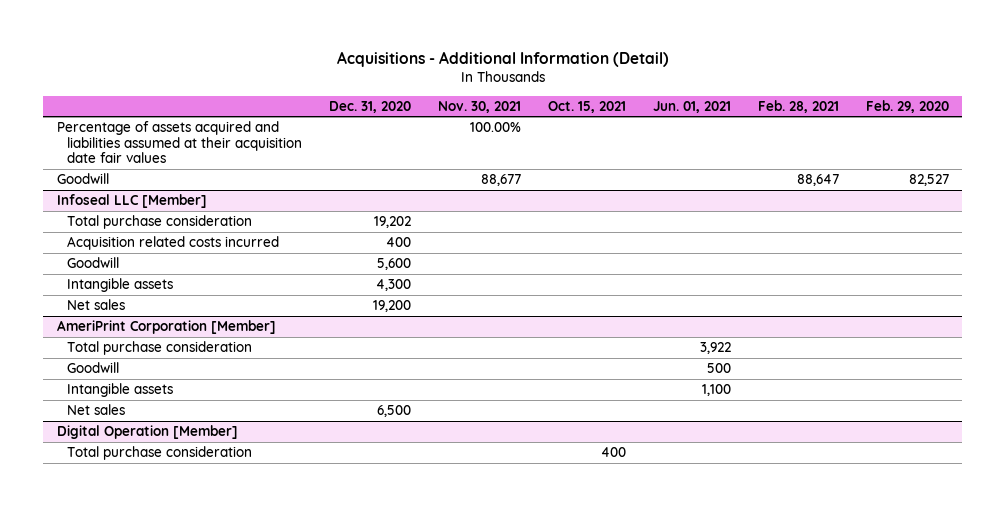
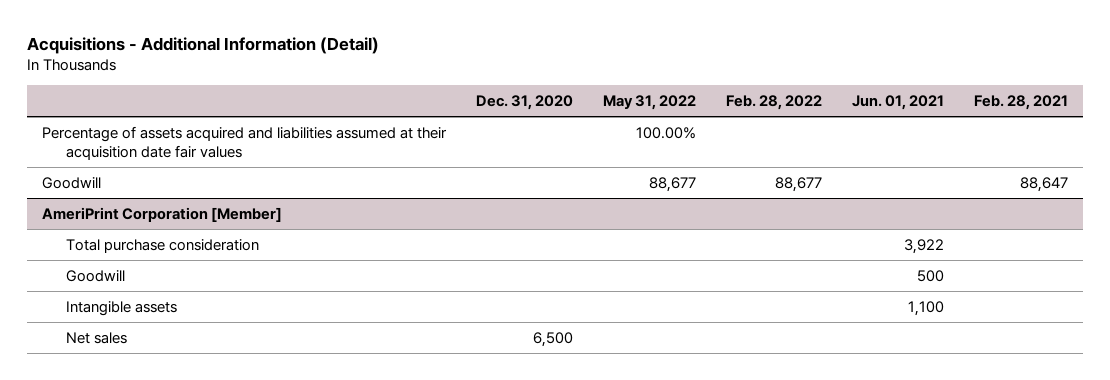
- | Dec. 31, 2020 | Nov. 30, 2021 | Oct. 15, 2021 | Jun. 01, 2021 | Feb. 28, 2021 | Feb. 29, 2020
+ | Dec. 31, 2020 | May 31, 2022 | Feb. 28, 2022 | Jun. 01, 2021 | Feb. 28, 2021
- Infoseal LLC [Member]
- Total purchase consideration | 19,202 | | | | |
- Acquisition related costs incurred | 400 | | | | |
- Goodwill | 5,600 | | | | |
- Intangible assets | 4,300 | | | | |
- Net sales | 19,200 | | | | |
- Digital Operation [Member]
- Total purchase consideration | | | 400 | | |

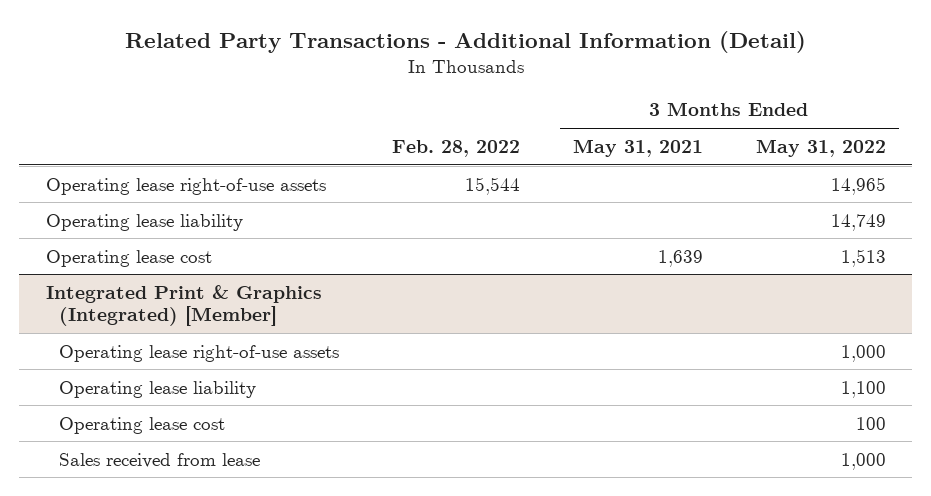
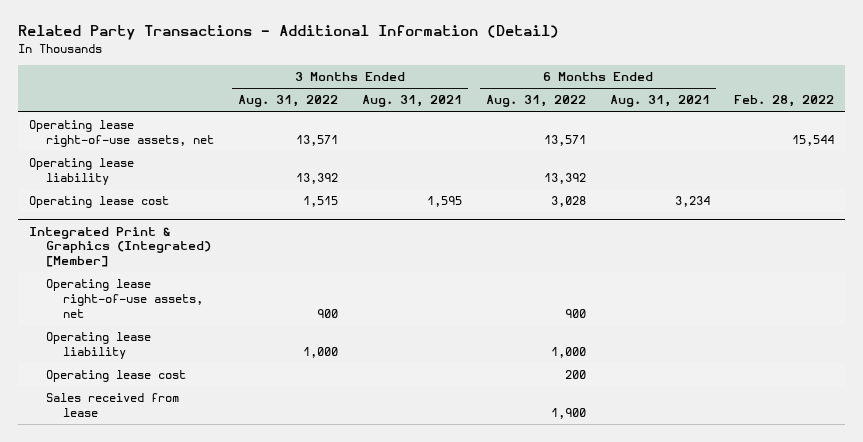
- | Feb. 28, 2022 | 3 Months Ended May 31, 2021 | 3 Months Ended May 31, 2022
+ | 3 Months Ended Aug. 31, 2022 | 3 Months Ended Aug. 31, 2021 | 6 Months Ended Aug. 31, 2022 | 6 Months Ended Aug. 31, 2021 | Feb. 28, 2022
- Operating lease right-of-use assets | 15,544 | | 14,965
+ Operating lease right-of-use assets, net | 13,571 | | 13,571 | | 15,544
@ Integrated Print & Graphics (Integrated) [Member]
- Operating lease right-of-use assets | | | 1,000
+ Operating lease right-of-use assets, net | 900 | | 900 | |

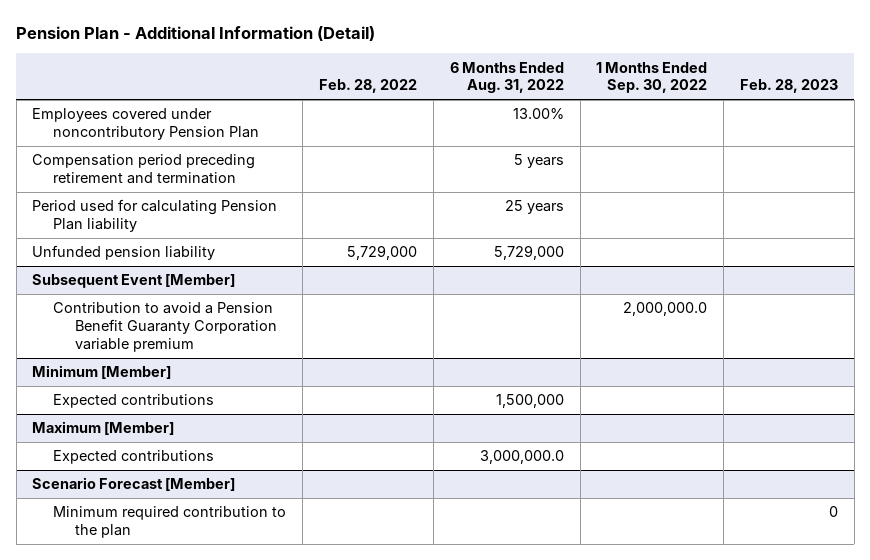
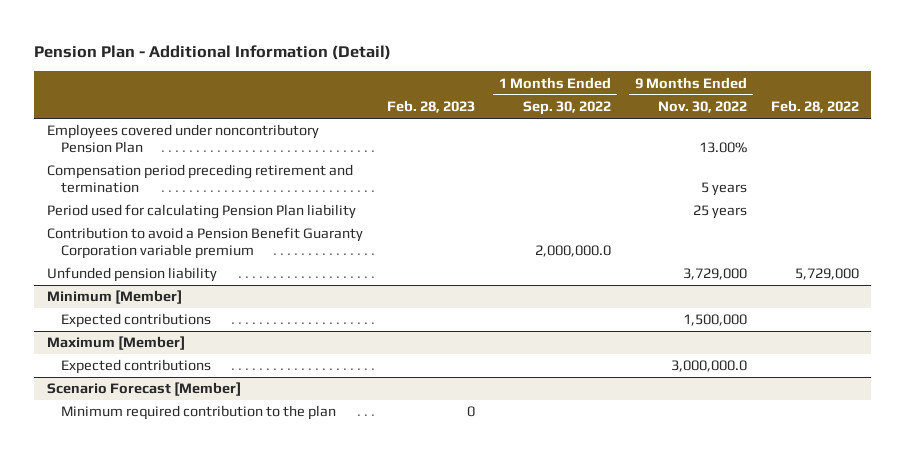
- | Feb. 28, 2022 | 6 Months Ended Aug. 31, 2022 | 1 Months Ended Sep. 30, 2022 | Feb. 28, 2023
+ | Feb. 28, 2023 | 1 Months Ended Sep. 30, 2022 | 9 Months Ended Nov. 30, 2022 | Feb. 28, 2022
+ Contribution to avoid a Pension Benefit Guaranty Corporation variable premium | | 2,000,000.0 | |
- Subsequent Event [Member]
- Contribution to avoid a Pension Benefit Guaranty Corporation variable premium | | | 2,000,000.0 |

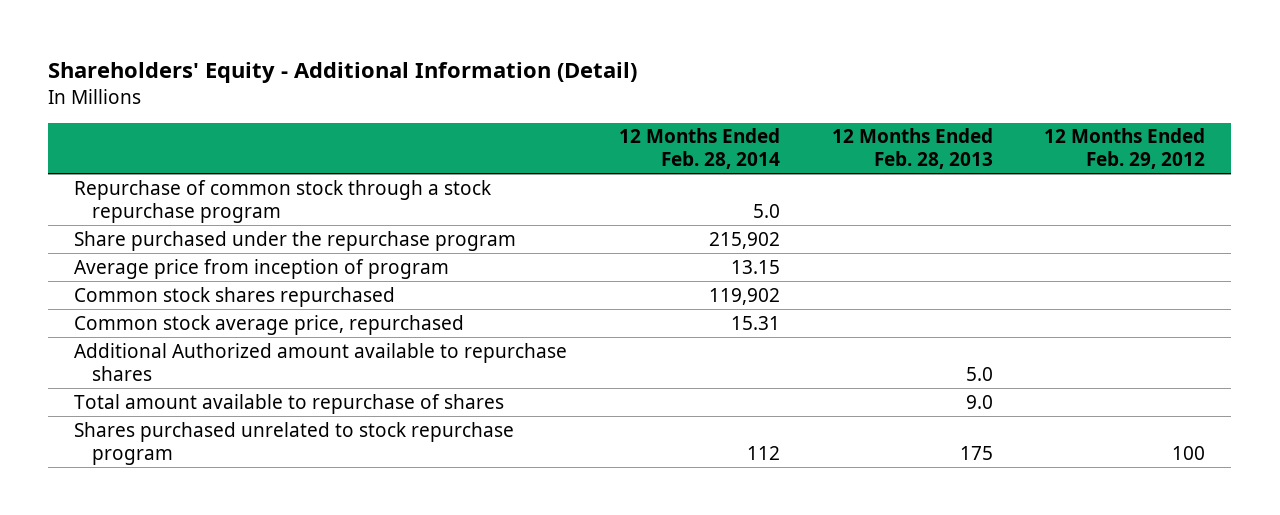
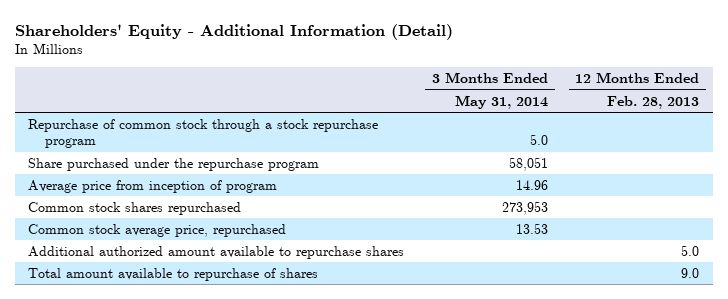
- | 12 Months Ended Feb. 28, 2014 | 12 Months Ended Feb. 28, 2013 | 12 Months Ended Feb. 29, 2012
+ | 3 Months Ended May 31, 2014 | 12 Months Ended Feb. 28, 2013
- Additional Authorized amount available to repurchase shares | | 5.0 |
+ Additional authorized amount available to repurchase shares | | 5.0
- Shares purchased unrelated to stock repurchase program | 112 | 175 | 100

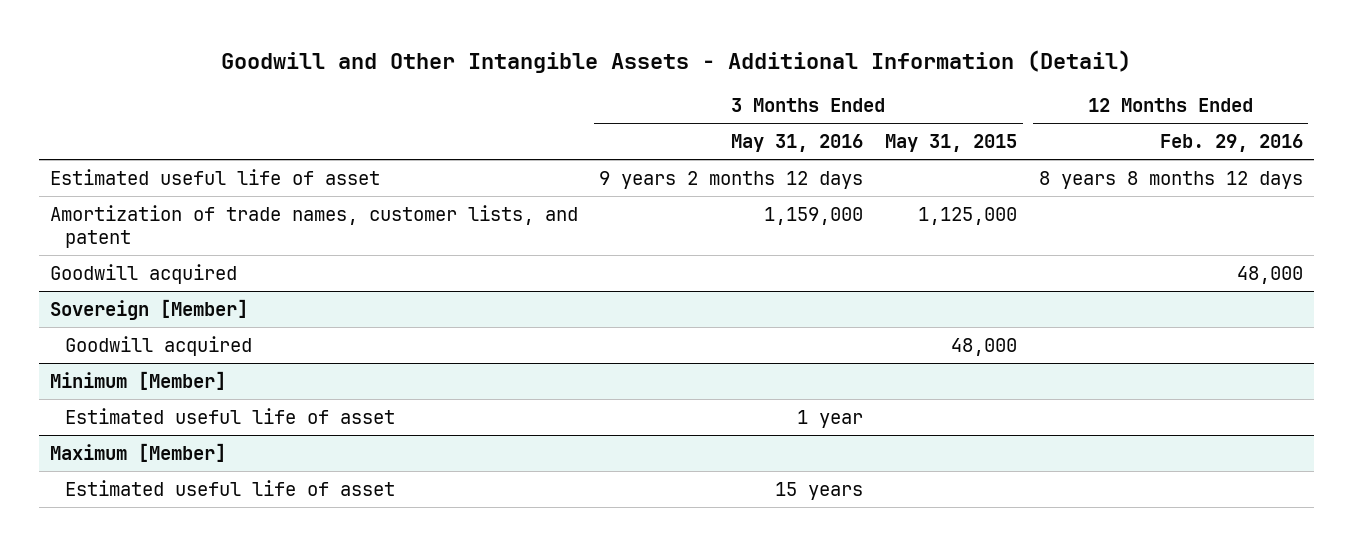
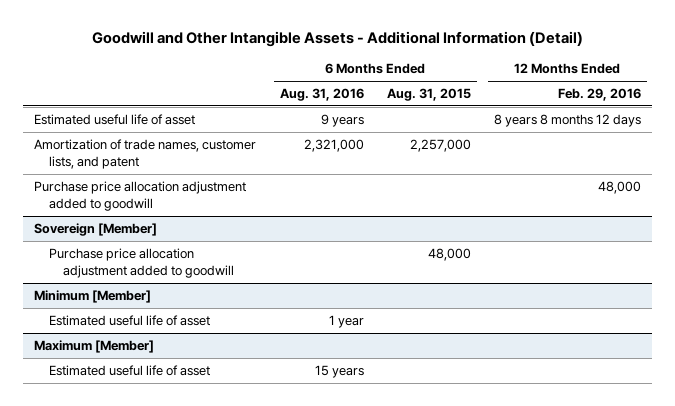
- | 3 Months Ended May 31, 2016 | 3 Months Ended May 31, 2015 | 12 Months Ended Feb. 29, 2016
+ | 6 Months Ended Aug. 31, 2016 | 6 Months Ended Aug. 31, 2015 | 12 Months Ended Feb. 29, 2016
- Goodwill acquired | | | 48,000
+ Purchase price allocation adjustment added to goodwill | | | 48,000
@ Sovereign [Member]
- Goodwill acquired | | 48,000 |
+ Purchase price allocation adjustment added to goodwill | | 48,000 |

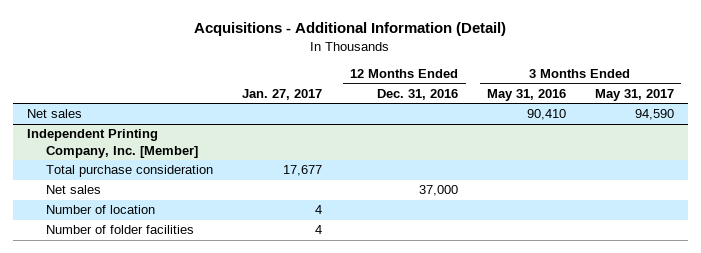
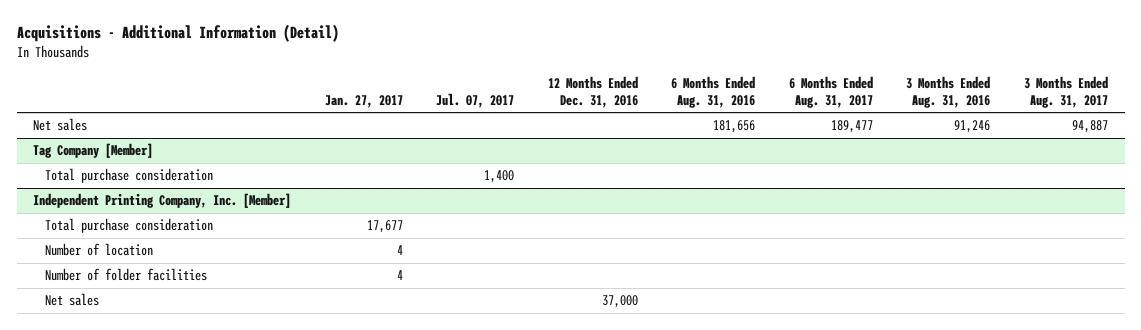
- | Jan. 27, 2017 | 12 Months Ended Dec. 31, 2016 | 3 Months Ended May 31, 2016 | 3 Months Ended May 31, 2017
+ | Jan. 27, 2017 | Jul. 07, 2017 | 12 Months Ended Dec. 31, 2016 | 6 Months Ended Aug. 31, 2016 | 6 Months Ended Aug. 31, 2017 | 3 Months Ended Aug. 31, 2016 | 3 Months Ended Aug. 31, 2017
+ Tag Company [Member]
+ Total purchase consideration | | 1,400 | | | | |
@ Independent Printing Company, Inc. [Member]
moved down: Net sales | | | 37,000 | | | |

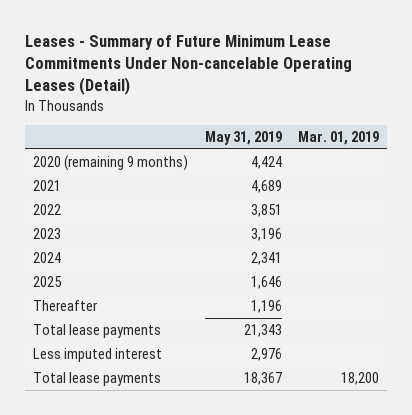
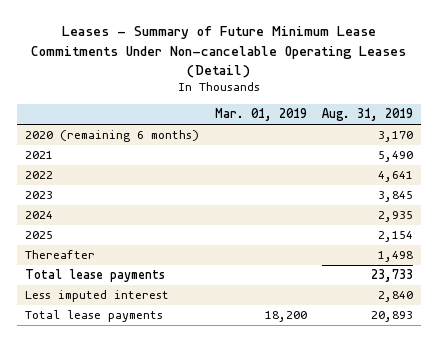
- | May 31, 2019 | Mar. 01, 2019
+ | Mar. 01, 2019 | Aug. 31, 2019
- 2020 (remaining 9 months) | 4,424 |
+ 2020 (remaining 6 months) | | 3,170

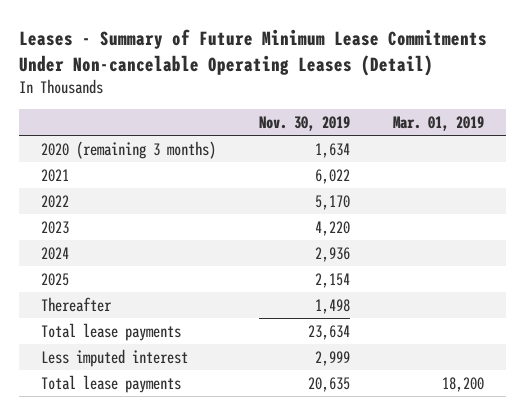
- | Mar. 01, 2019 | Aug. 31, 2019
+ | Nov. 30, 2019 | Mar. 01, 2019
- 2020 (remaining 6 months) | | 3,170
+ 2020 (remaining 3 months) | 1,634 |

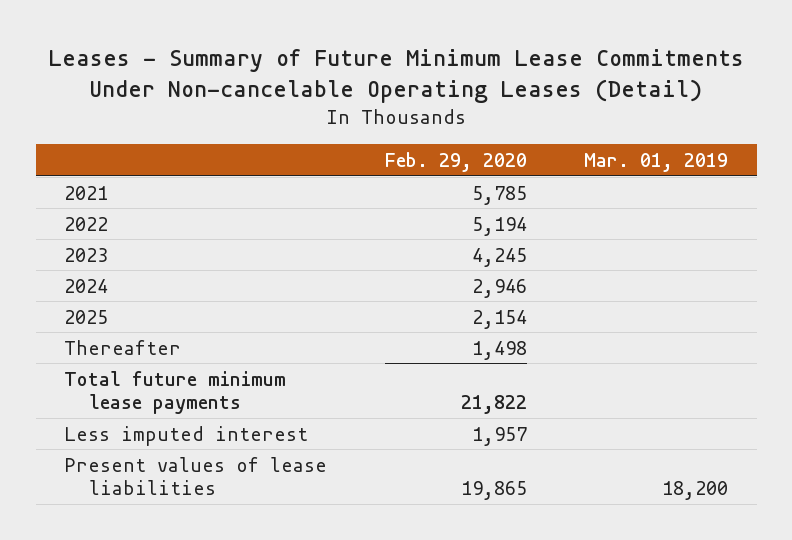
- | Nov. 30, 2019 | Mar. 01, 2019
+ | Feb. 29, 2020 | Mar. 01, 2019
- 2020 (remaining 3 months) | 1,634 |
- Total lease payments | 23,634 |
+ Total future minimum lease payments | 21,822 |
- Total lease payments | 20,635 | 18,200
+ Present values of lease liabilities | 19,865 | 18,200

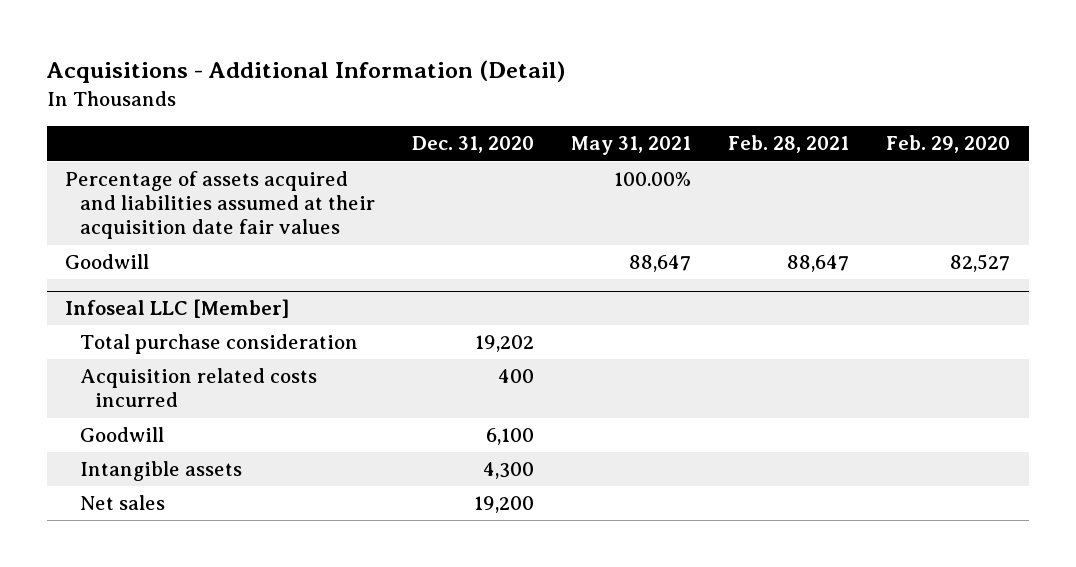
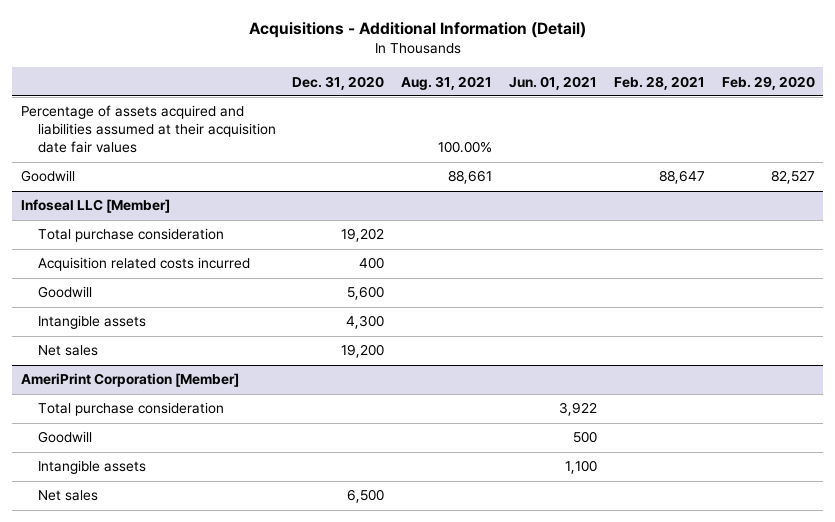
- | Dec. 31, 2020 | May 31, 2021 | Feb. 28, 2021 | Feb. 29, 2020
+ | Dec. 31, 2020 | Aug. 31, 2021 | Jun. 01, 2021 | Feb. 28, 2021 | Feb. 29, 2020
@ Infoseal LLC [Member]
- Goodwill | 6,100 | | |
+ Goodwill | 5,600 | | | |
+ AmeriPrint Corporation [Member]
+ Total purchase consideration | | | 3,922 | |
+ Goodwill | | | 500 | |
+ Intangible assets | | | 1,100 | |
+ Net sales | 6,500 | | | |

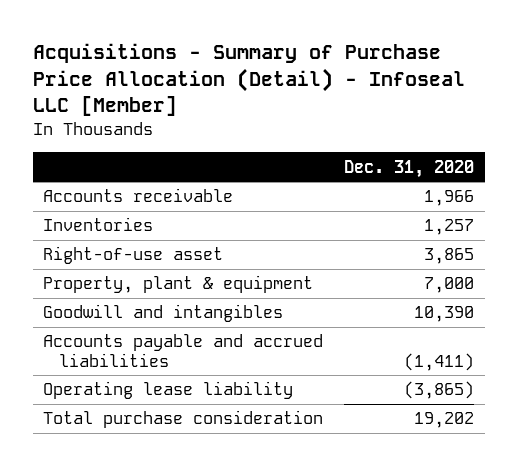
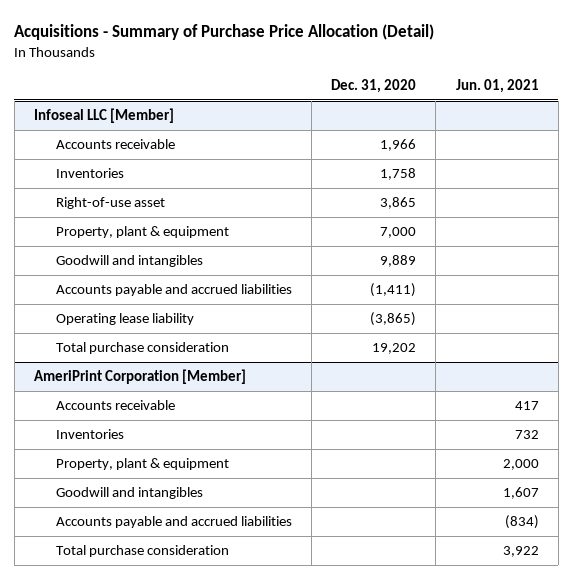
- Acquisitions - Summary of Purchase Price Allocation (Detail) - Infoseal LLC [Member]
+ Acquisitions - Summary of Purchase Price Allocation (Detail)
- | Dec. 31, 2020
+ | Dec. 31, 2020 | Jun. 01, 2021
+ Infoseal LLC [Member]
- Inventories | 1,257
+ Inventories | 1,758 |
- Goodwill and intangibles | 10,390
+ Goodwill and intangibles | 9,889 |
+ AmeriPrint Corporation [Member]
+ Accounts receivable | | 417
+ Inventories | | 732
+ Property, plant & equipment | | 2,000
+ Goodwill and intangibles | | 1,607
+ Accounts payable and accrued liabilities | | (834)
+ Total purchase consideration | | 3,922

